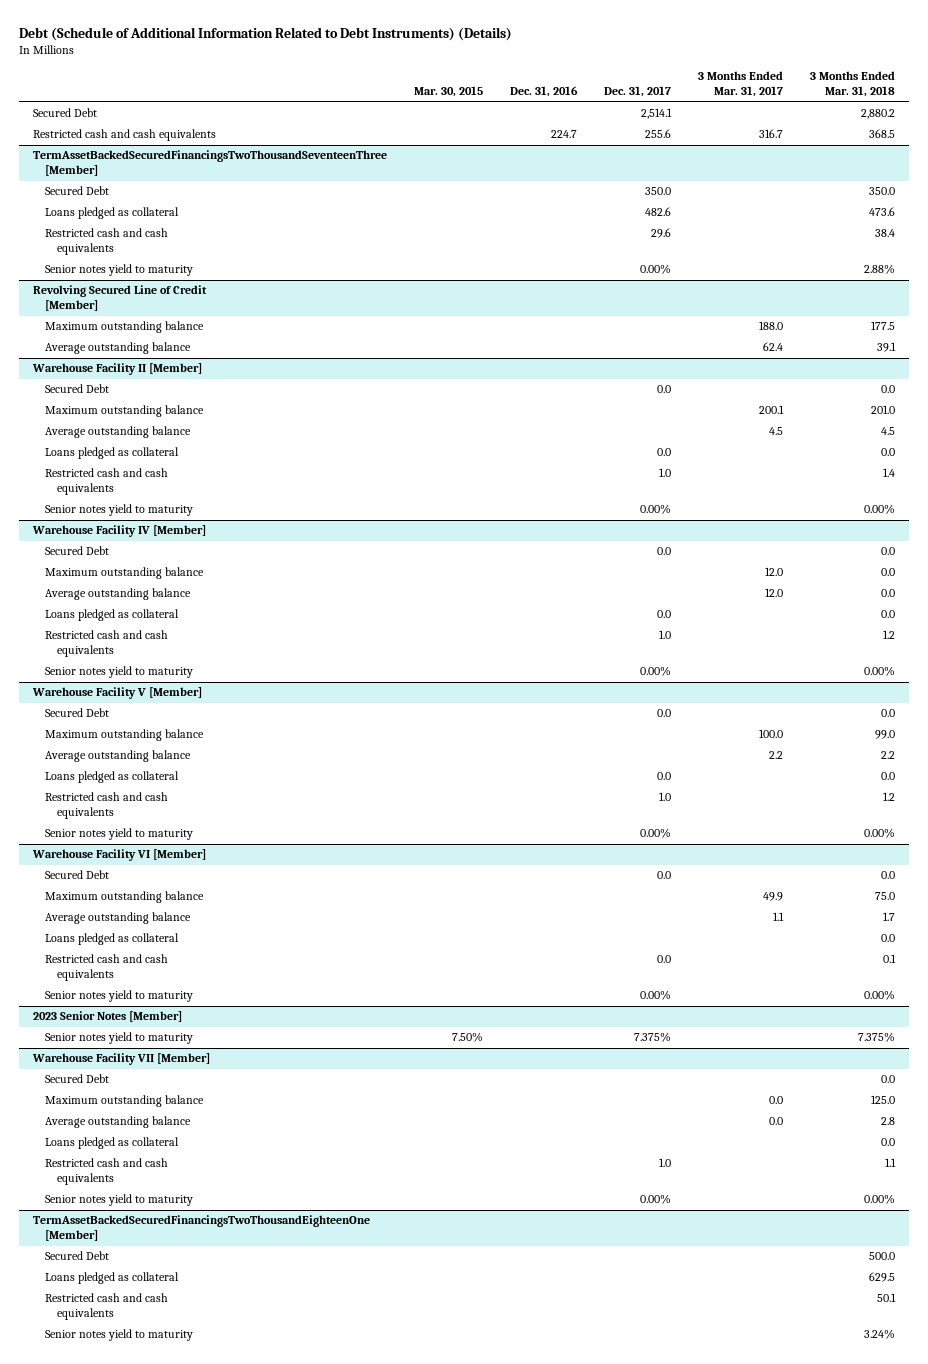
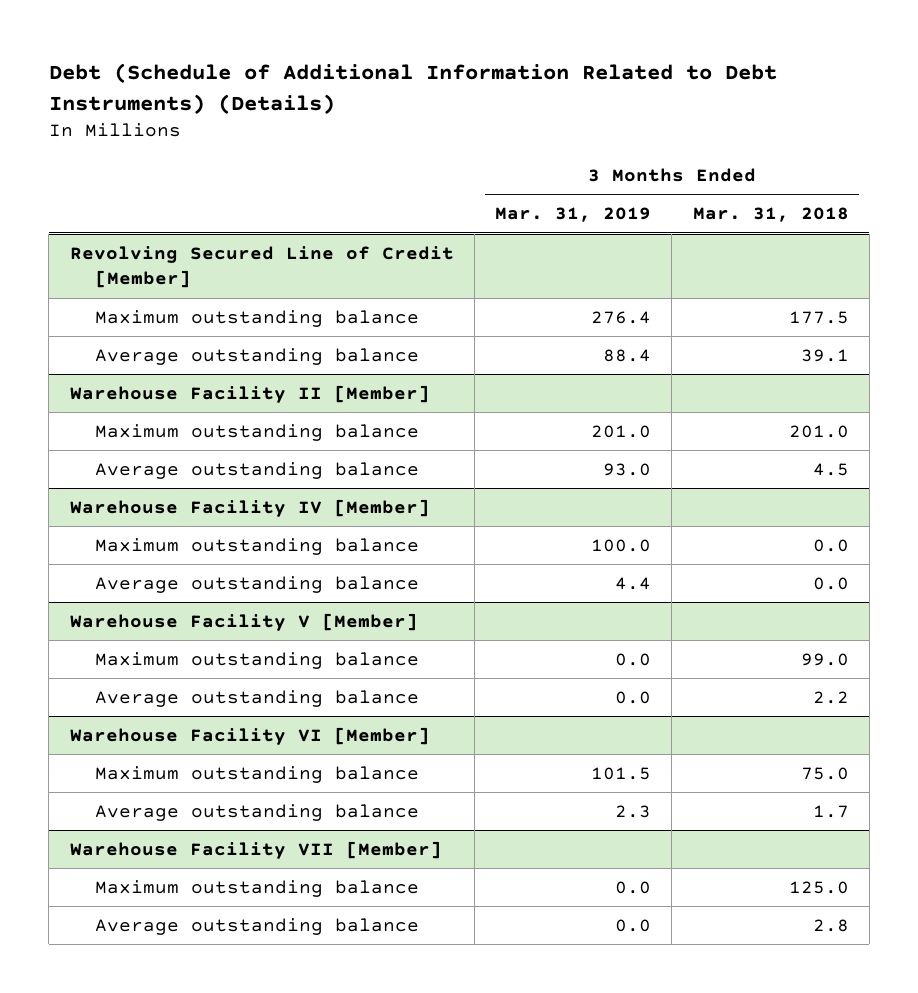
- | Mar. 30, 2015 | Dec. 31, 2016 | Dec. 31, 2017 | 3 Months Ended Mar. 31, 2017 | 3 Months Ended Mar. 31, 2018
+ | 3 Months Ended Mar. 31, 2019 | 3 Months Ended Mar. 31, 2018
- Secured Debt | | | 2,514.1 | | 2,880.2
- Restricted cash and cash equivalents | | 224.7 | 255.6 | 316.7 | 368.5
- TermAssetBackedSecuredFinancingsTwoThousandSeventeenThree [Member]
- Secured Debt | | | 350.0 | | 350.0
- Loans pledged as collateral | | | 482.6 | | 473.6
- Restricted cash and cash equivalents | | | 29.6 | | 38.4
- Senior notes yield to maturity | | | 0.00% | | 2.88%
@ Warehouse Facility II [Member]
- Secured Debt | | | 0.0 | | 0.0
- Loans pledged as collateral | | | 0.0 | | 0.0
- Restricted cash and cash equivalents | | | 1.0 | | 1.4
- Senior notes yield to maturity | | | 0.00% | | 0.00%
@ Warehouse Facility IV [Member]
- Secured Debt | | | 0.0 | | 0.0
- Loans pledged as collateral | | | 0.0 | | 0.0
- Restricted cash and cash equivalents | | | 1.0 | | 1.2
- Senior notes yield to maturity | | | 0.00% | | 0.00%
@ Warehouse Facility V [Member]
- Secured Debt | | | 0.0 | | 0.0
- Loans pledged as collateral | | | 0.0 | | 0.0
- Restricted cash and cash equivalents | | | 1.0 | | 1.2
- Senior notes yield to maturity | | | 0.00% | | 0.00%
@ Warehouse Facility VI [Member]
- Secured Debt | | | 0.0 | | 0.0
- Loans pledged as collateral | | | | | 0.0
- Restricted cash and cash equivalents | | | 0.0 | | 0.1
- Senior notes yield to maturity | | | 0.00% | | 0.00%
- 2023 Senior Notes [Member]
- Senior notes yield to maturity | 7.50% | | 7.375% | | 7.375%
@ Warehouse Facility VII [Member]
- Secured Debt | | | | | 0.0
- Loans pledged as collateral | | | | | 0.0
- Restricted cash and cash equivalents | | | 1.0 | | 1.1
- Senior notes yield to maturity | | | 0.00% | | 0.00%
- TermAssetBackedSecuredFinancingsTwoThousandEighteenOne [Member]
- Secured Debt | | | | | 500.0
- Loans pledged as collateral | | | | | 629.5
- Restricted cash and cash equivalents | | | | | 50.1
- Senior notes yield to maturity | | | | | 3.24%

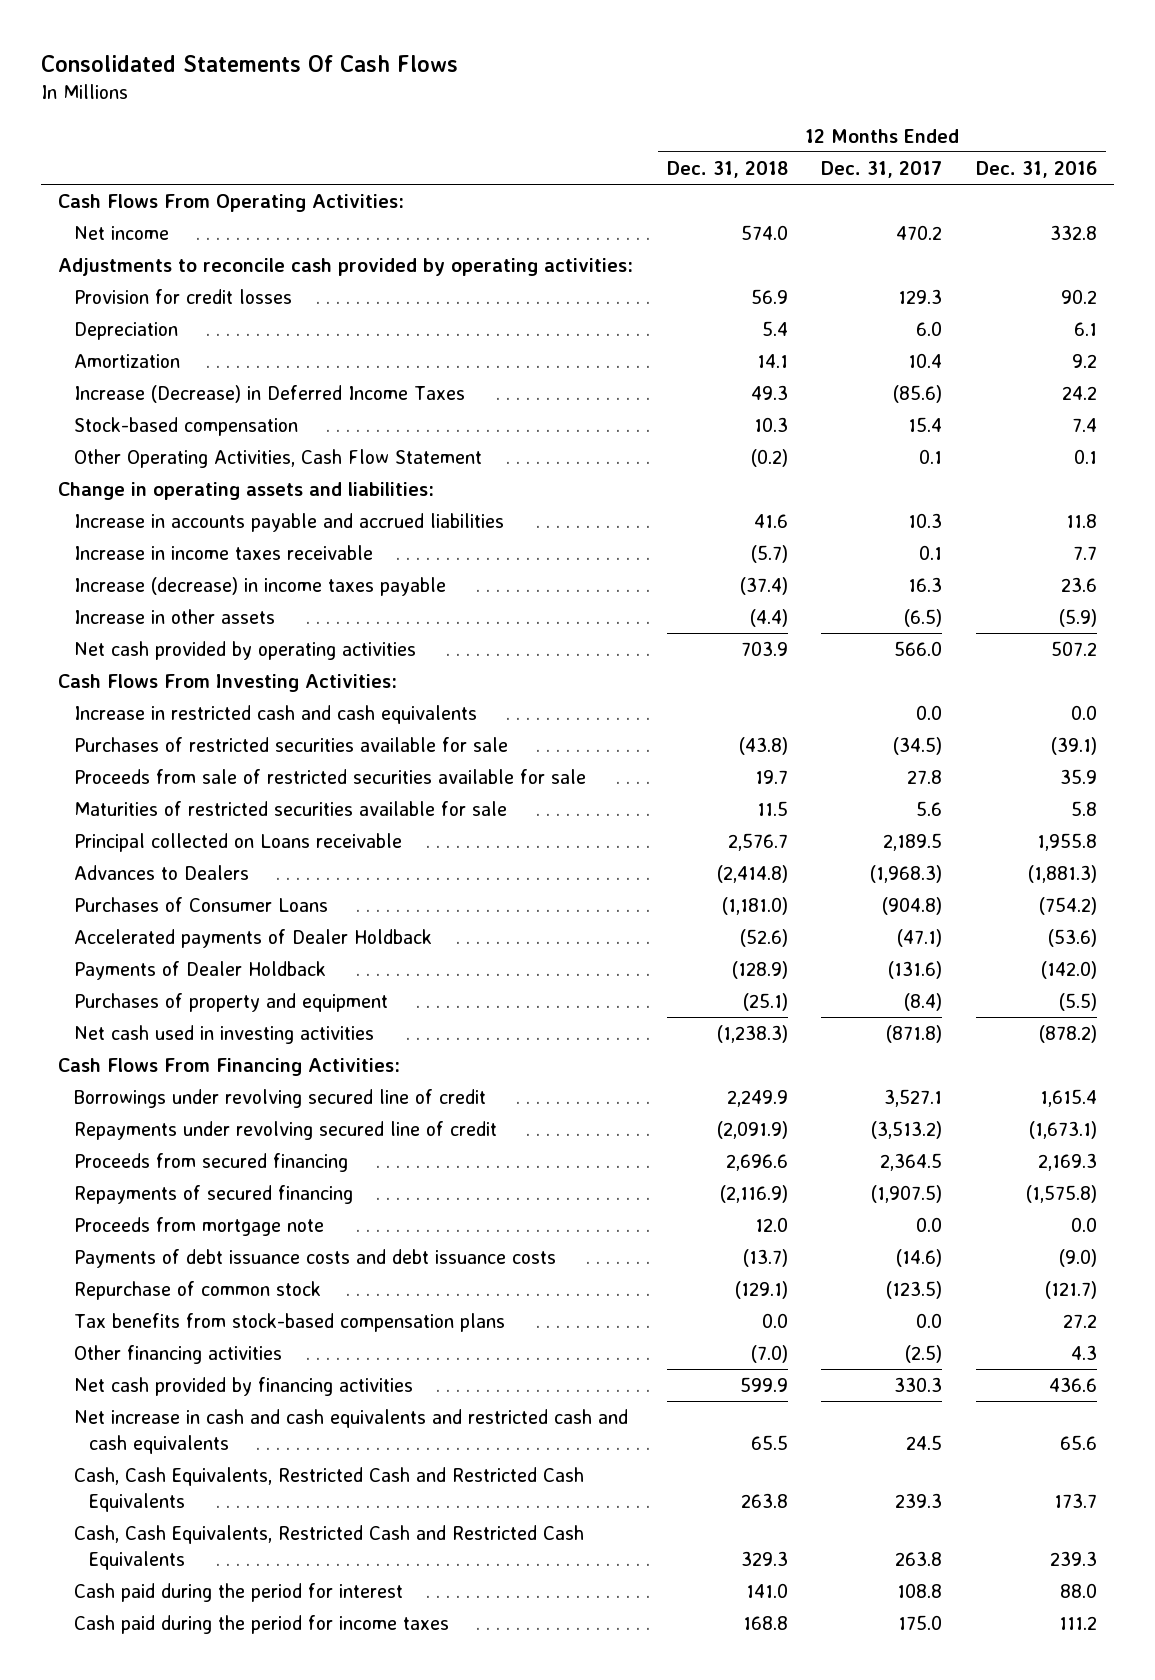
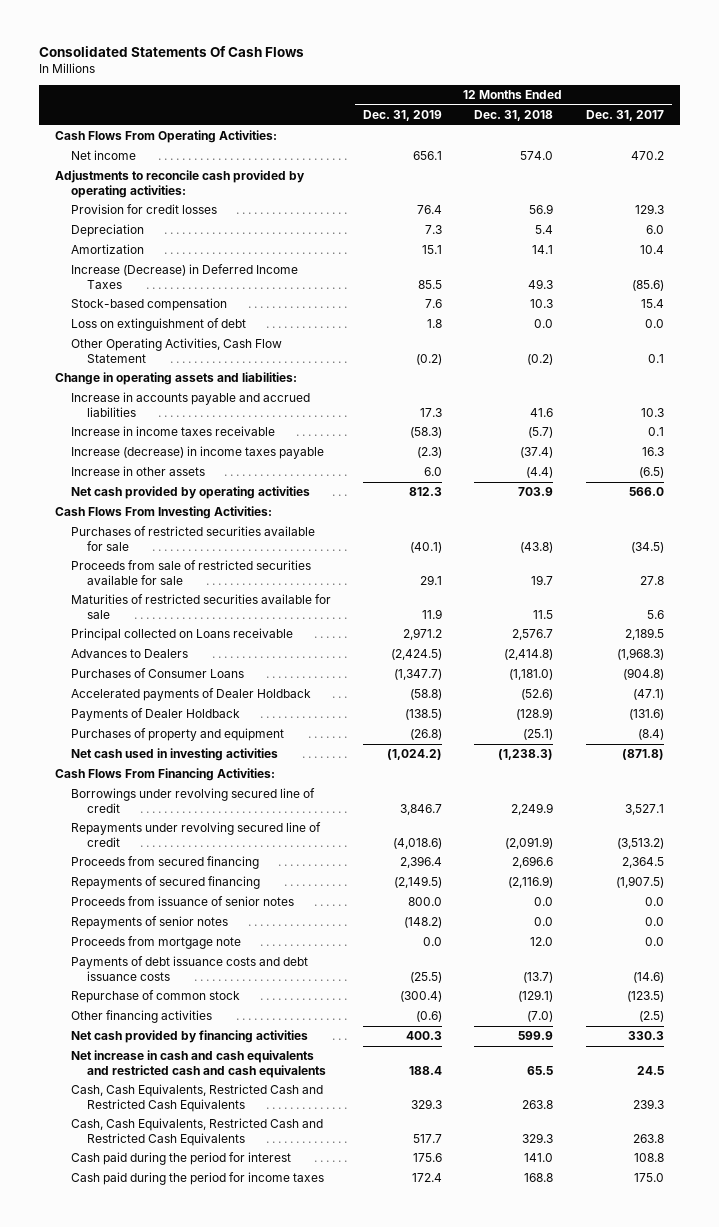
- | 12 Months Ended Dec. 31, 2018 | 12 Months Ended Dec. 31, 2017 | 12 Months Ended Dec. 31, 2016
+ | 12 Months Ended Dec. 31, 2019 | 12 Months Ended Dec. 31, 2018 | 12 Months Ended Dec. 31, 2017
+ Loss on extinguishment of debt | 1.8 | 0.0 | 0.0
- Increase in restricted cash and cash equivalents | | 0.0 | 0.0
+ Proceeds from issuance of senior notes | 800.0 | 0.0 | 0.0
+ Repayments of senior notes | (148.2) | 0.0 | 0.0
- Tax benefits from stock-based compensation plans | 0.0 | 0.0 | 27.2

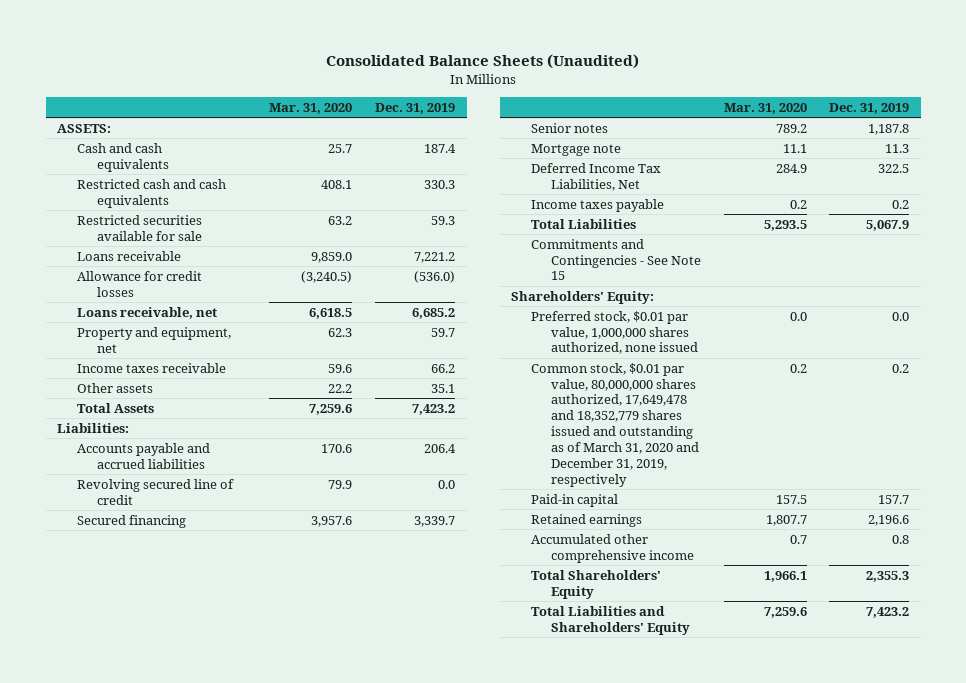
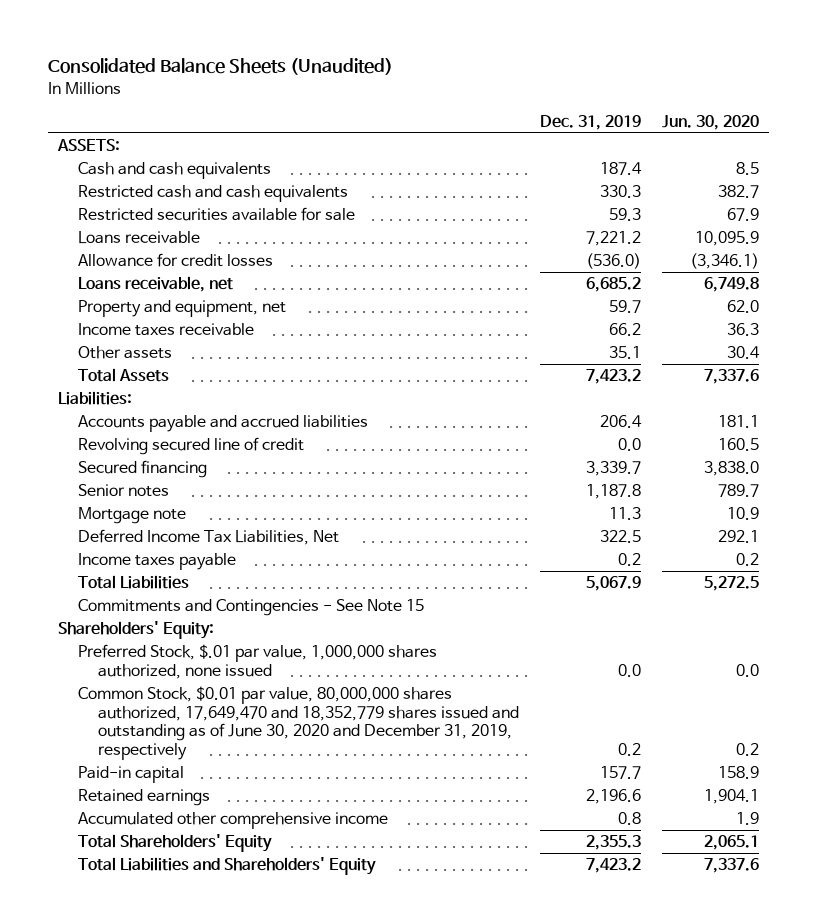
- | Mar. 31, 2020 | Dec. 31, 2019
+ | Dec. 31, 2019 | Jun. 30, 2020
- Preferred stock, $0.01 par value, 1,000,000 shares authorized, none issued | 0.0 | 0.0
- Common stock, $0.01 par value, 80,000,000 shares authorized, 17,649,478 and 18,352,779 shares issued and outstanding as of March 31, 2020 and December 31, 2019, respectively | 0.2 | 0.2
+ Preferred Stock, $.01 par value, 1,000,000 shares authorized, none issued | 0.0 | 0.0
+ Common Stock, $0.01 par value, 80,000,000 shares authorized, 17,649,470 and 18,352,779 shares issued and outstanding as of June 30, 2020 and December 31, 2019, respectively | 0.2 | 0.2

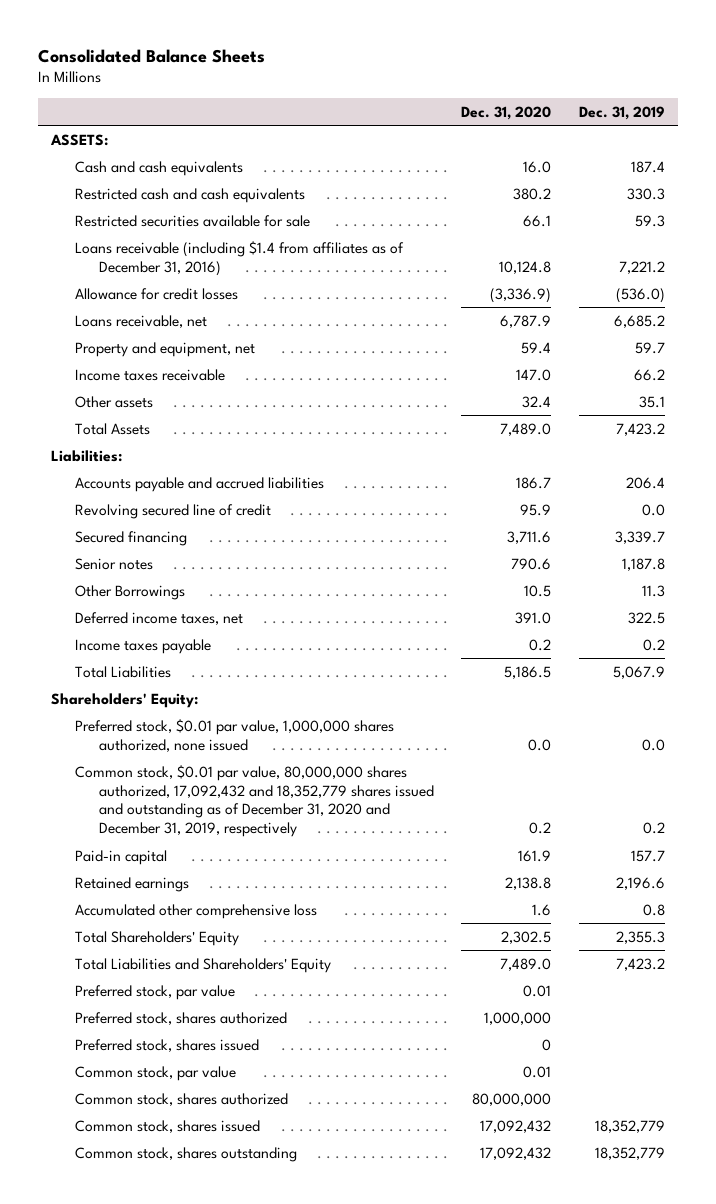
- Consolidated Balance Sheets (Unaudited)
+ Consolidated Balance Sheets
- | Dec. 31, 2019 | Jun. 30, 2020
+ | Dec. 31, 2020 | Dec. 31, 2019
- Loans receivable | 7,221.2 | 10,095.9
+ Loans receivable (including $1.4 from affiliates as of December 31, 2016) | 10,124.8 | 7,221.2
- Mortgage note | 11.3 | 10.9
- Deferred Income Tax Liabilities, Net | 322.5 | 292.1
+ Other Borrowings | 10.5 | 11.3
+ Deferred income taxes, net | 391.0 | 322.5
- Commitments and Contingencies - See Note 15
- Preferred Stock, $.01 par value, 1,000,000 shares authorized, none issued | 0.0 | 0.0
- Common Stock, $0.01 par value, 80,000,000 shares authorized, 17,649,470 and 18,352,779 shares issued and outstanding as of June 30, 2020 and December 31, 2019, respectively | 0.2 | 0.2
+ Preferred stock, $0.01 par value, 1,000,000 shares authorized, none issued | 0.0 | 0.0
+ Common stock, $0.01 par value, 80,000,000 shares authorized, 17,092,432 and 18,352,779 shares issued and outstanding as of December 31, 2020 and December 31, 2019, respectively | 0.2 | 0.2
- Accumulated other comprehensive income | 0.8 | 1.9
+ Accumulated other comprehensive loss | 1.6 | 0.8
+ Preferred stock, par value | 0.01 |
+ Preferred stock, shares authorized | 1,000,000 |
+ Preferred stock, shares issued | 0 |
+ Common stock, par value | 0.01 |
+ Common stock, shares authorized | 80,000,000 |
+ Common stock, shares issued | 17,092,432 | 18,352,779
+ Common stock, shares outstanding | 17,092,432 | 18,352,779

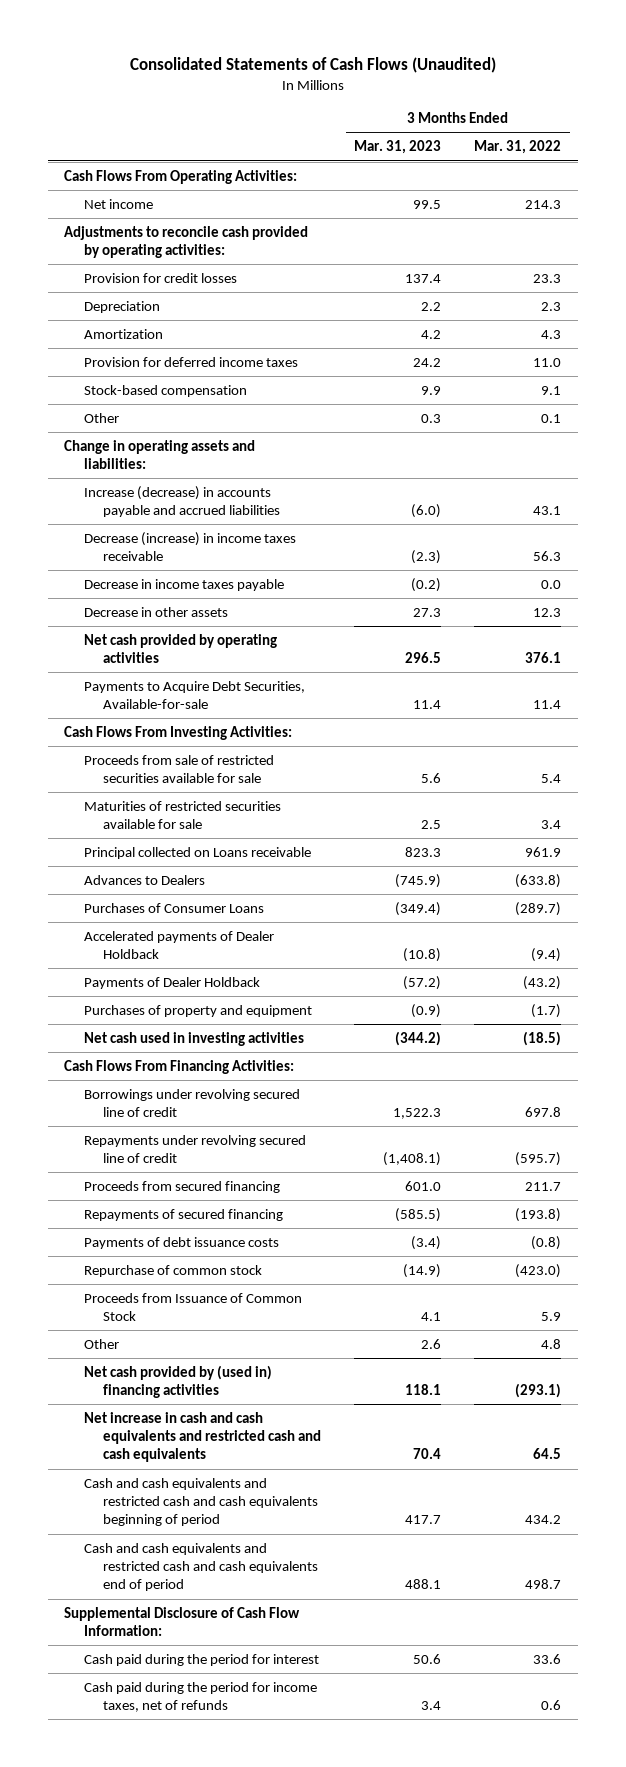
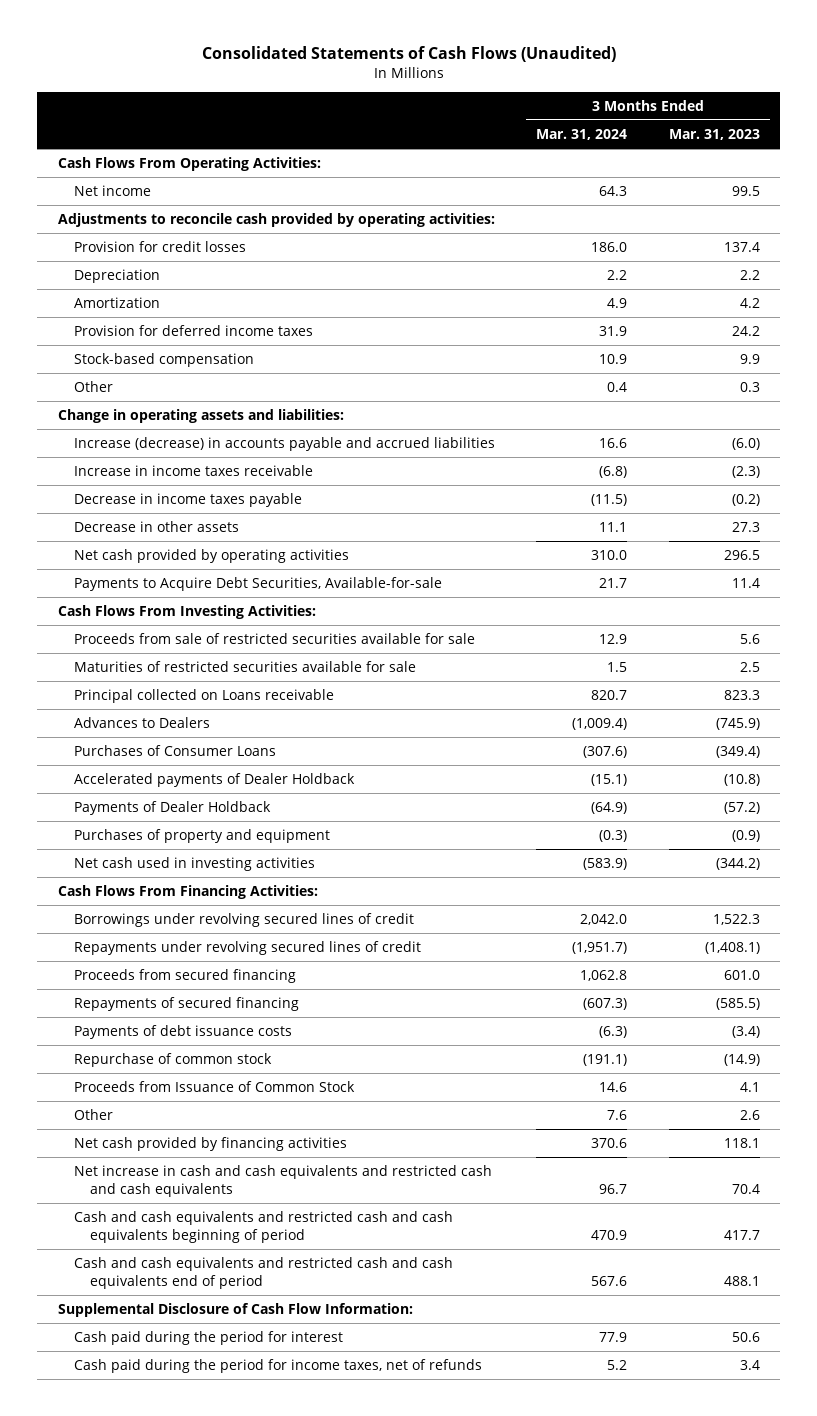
- | 3 Months Ended Mar. 31, 2023 | 3 Months Ended Mar. 31, 2022
+ | 3 Months Ended Mar. 31, 2024 | 3 Months Ended Mar. 31, 2023
- Decrease (increase) in income taxes receivable | (2.3) | 56.3
+ Increase in income taxes receivable | (6.8) | (2.3)
- Borrowings under revolving secured line of credit | 1,522.3 | 697.8
- Repayments under revolving secured line of credit | (1,408.1) | (595.7)
+ Borrowings under revolving secured lines of credit | 2,042.0 | 1,522.3
+ Repayments under revolving secured lines of credit | (1,951.7) | (1,408.1)
- Net cash provided by (used in) financing activities | 118.1 | (293.1)
+ Net cash provided by financing activities | 370.6 | 118.1

